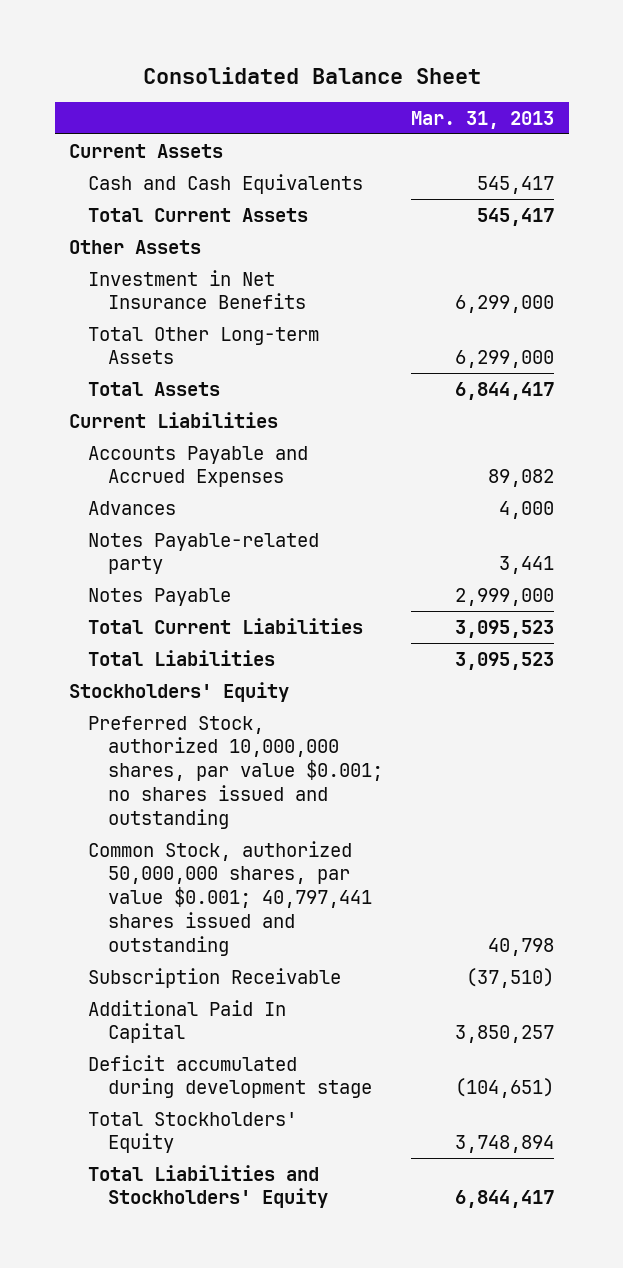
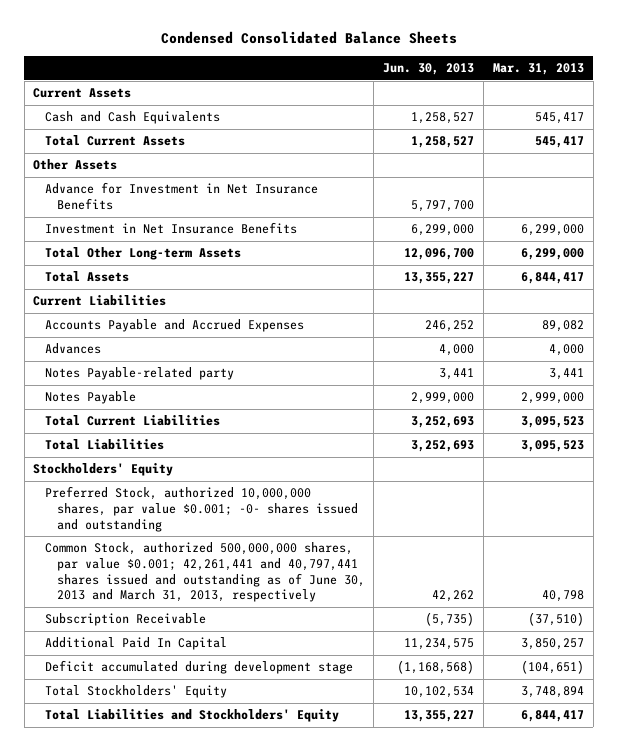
- Consolidated Balance Sheet
+ Condensed Consolidated Balance Sheets
- | Mar. 31, 2013
+ | Jun. 30, 2013 | Mar. 31, 2013
+ Advance for Investment in Net Insurance Benefits | 5,797,700 |
- Preferred Stock, authorized 10,000,000 shares, par value $0.001; no shares issued and outstanding
- Common Stock, authorized 50,000,000 shares, par value $0.001; 40,797,441 shares issued and outstanding | 40,798
+ Preferred Stock, authorized 10,000,000 shares, par value $0.001; -0- shares issued and outstanding
+ Common Stock, authorized 500,000,000 shares, par value $0.001; 42,261,441 and 40,797,441 shares issued and outstanding as of June 30, 2013 and March 31, 2013, respectively | 42,262 | 40,798

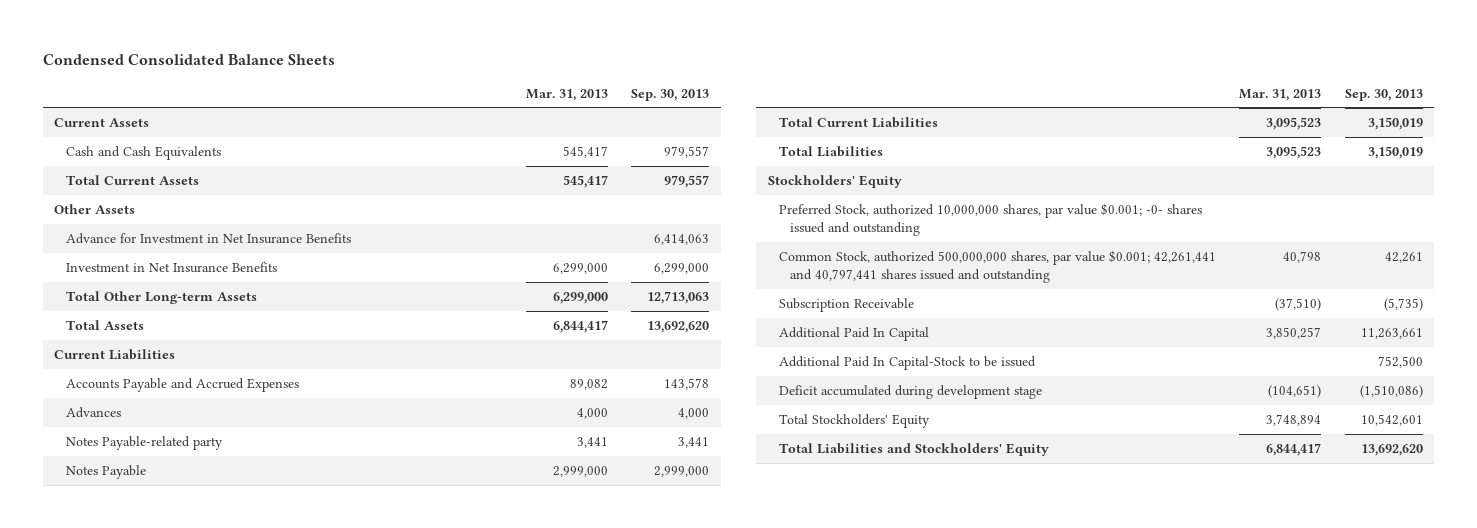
- | Jun. 30, 2013 | Mar. 31, 2013
+ | Mar. 31, 2013 | Sep. 30, 2013
- Common Stock, authorized 500,000,000 shares, par value $0.001; 42,261,441 and 40,797,441 shares issued and outstanding as of June 30, 2013 and March 31, 2013, respectively | 42,262 | 40,798
+ Common Stock, authorized 500,000,000 shares, par value $0.001; 42,261,441 and 40,797,441 shares issued and outstanding | 40,798 | 42,261
+ Additional Paid In Capital-Stock to be issued | | 752,500

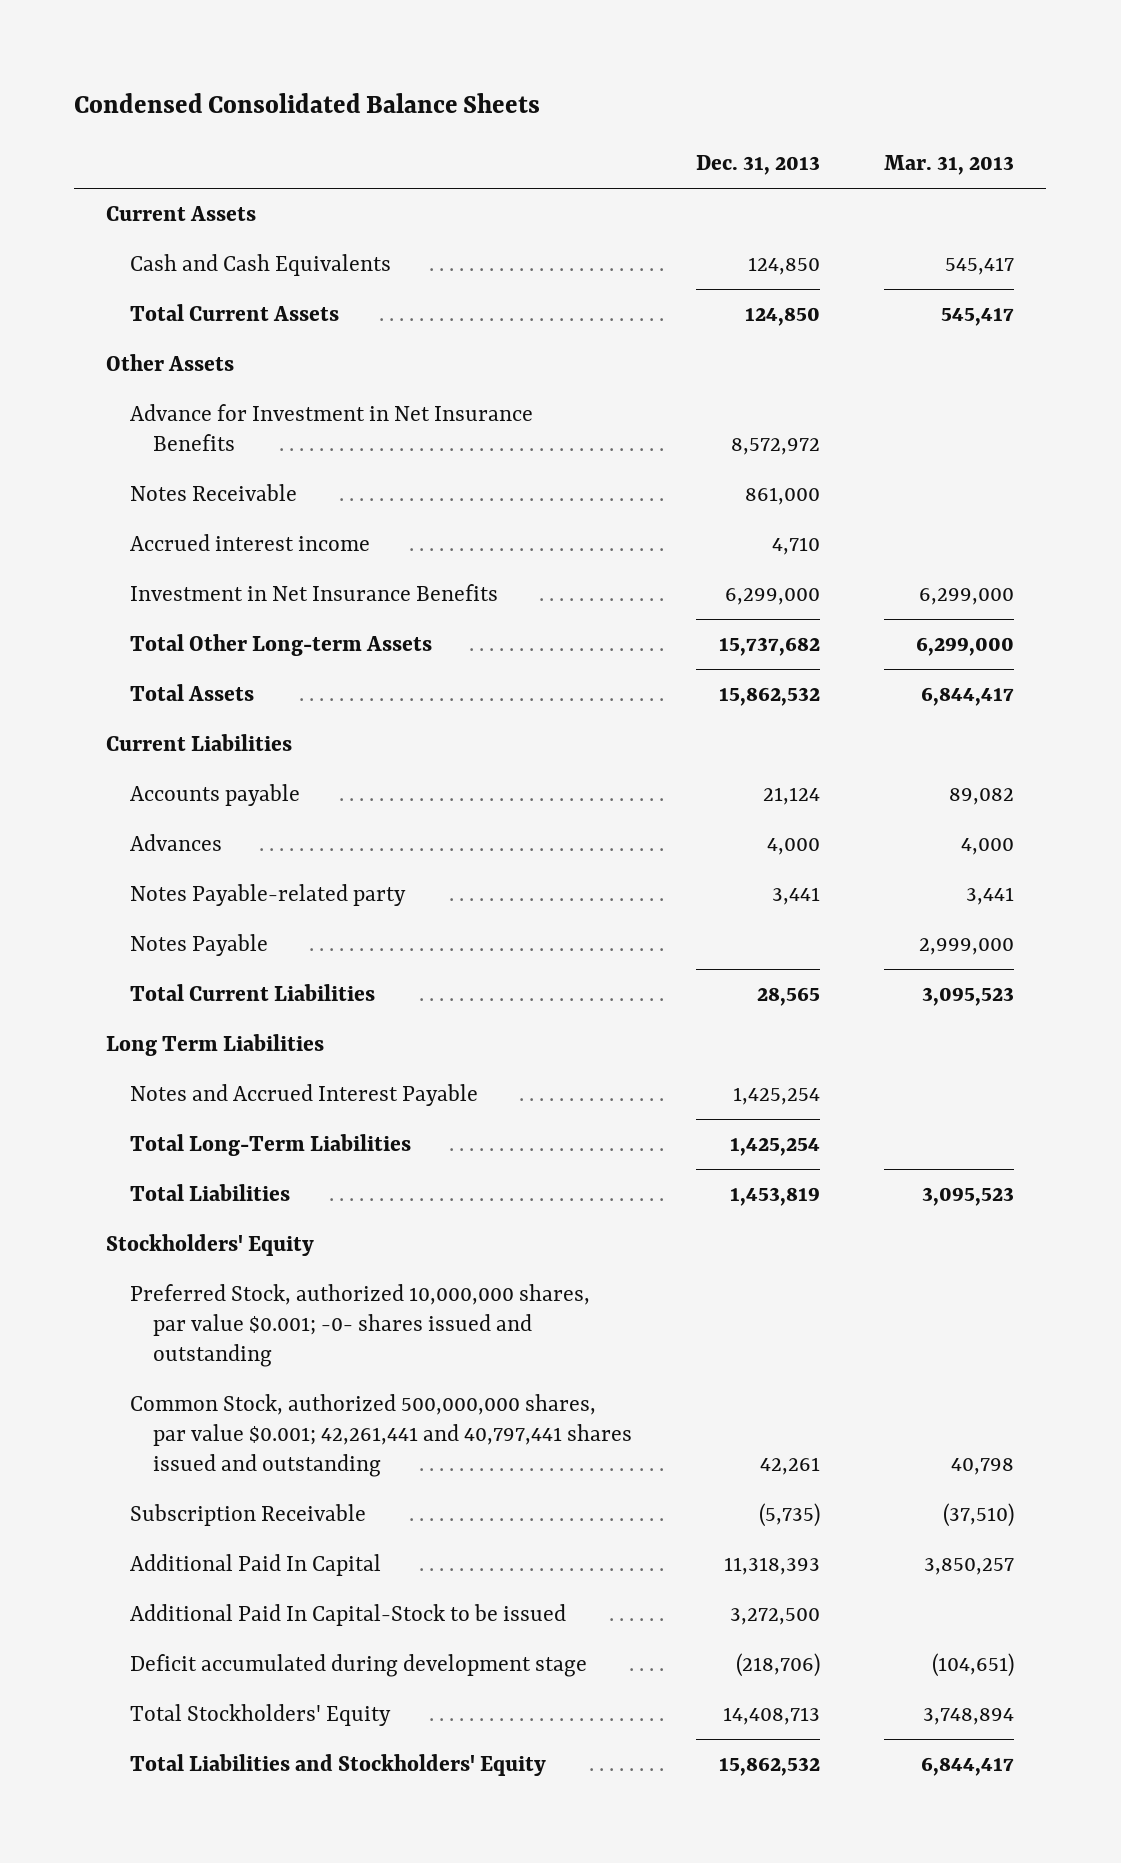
- | Mar. 31, 2013 | Sep. 30, 2013
+ | Dec. 31, 2013 | Mar. 31, 2013
+ Notes Receivable | 861,000 |
+ Accrued interest income | 4,710 |
- Accounts Payable and Accrued Expenses | 89,082 | 143,578
+ Accounts payable | 21,124 | 89,082
+ Long Term Liabilities
+ Notes and Accrued Interest Payable | 1,425,254 |
+ Total Long-Term Liabilities | 1,425,254 |

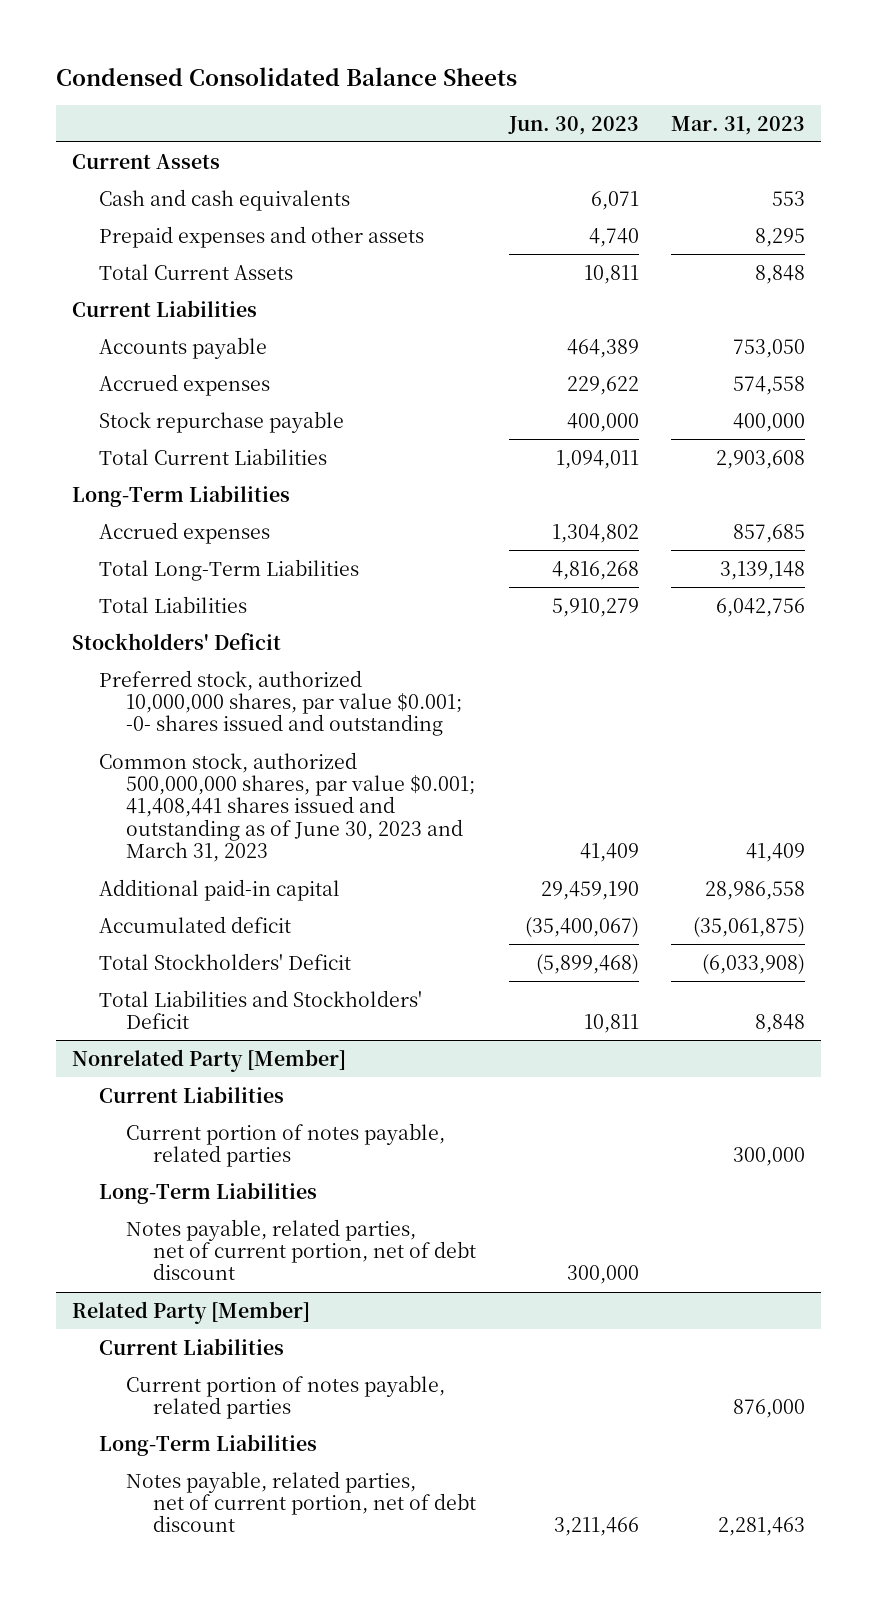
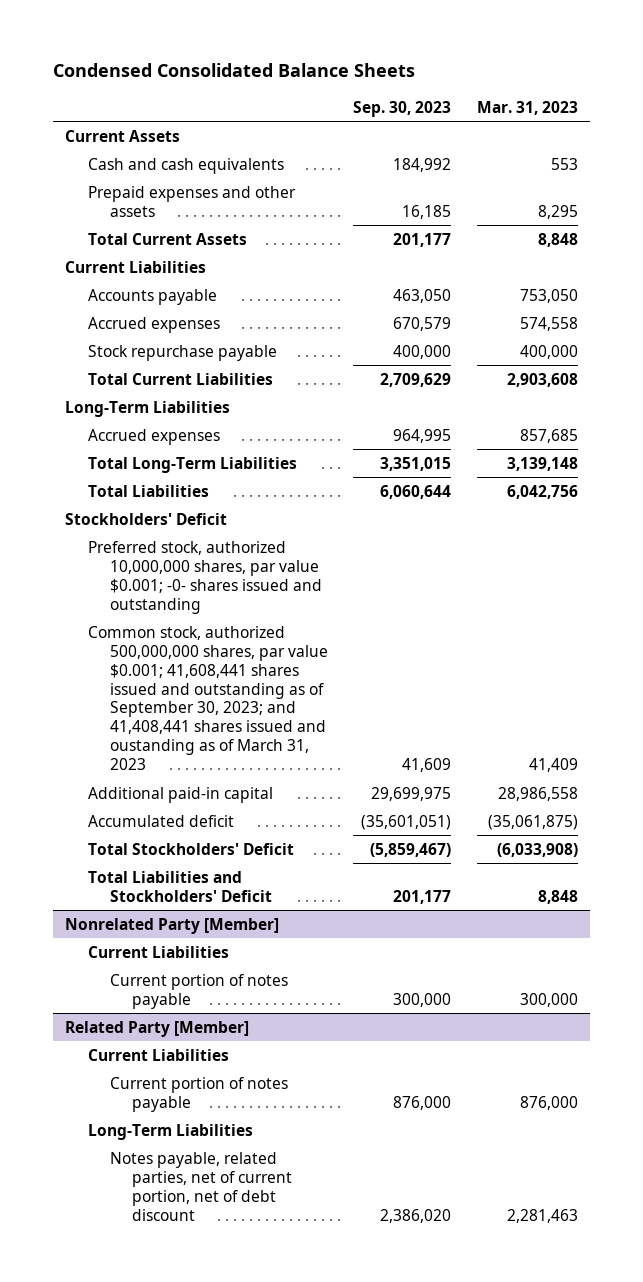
- | Jun. 30, 2023 | Mar. 31, 2023
+ | Sep. 30, 2023 | Mar. 31, 2023
- Common stock, authorized 500,000,000 shares, par value $0.001; 41,408,441 shares issued and outstanding as of June 30, 2023 and March 31, 2023 | 41,409 | 41,409
+ Common stock, authorized 500,000,000 shares, par value $0.001; 41,608,441 shares issued and outstanding as of September 30, 2023; and 41,408,441 shares issued and oustanding as of March 31, 2023 | 41,609 | 41,409
@ Nonrelated Party [Member]
- Current portion of notes payable, related parties | | 300,000
- Long-Term Liabilities
- Notes payable, related parties, net of current portion, net of debt discount | 300,000 |
+ Current portion of notes payable | 300,000 | 300,000
@ Related Party [Member]
- Current portion of notes payable, related parties | | 876,000
+ Current portion of notes payable | 876,000 | 876,000

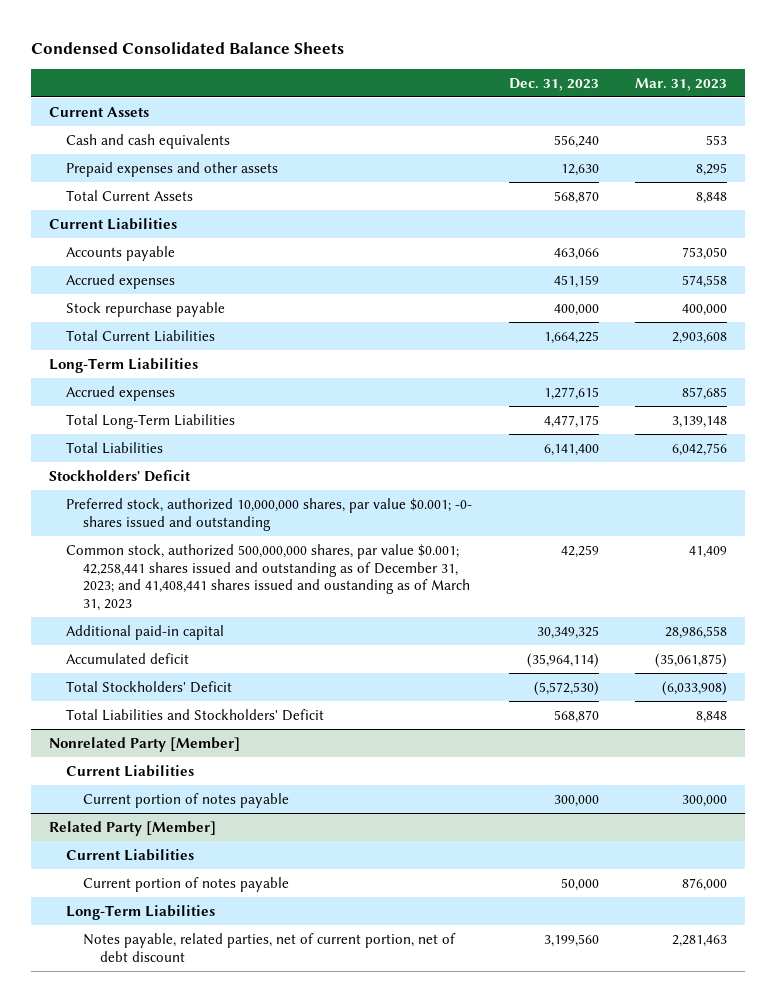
- | Sep. 30, 2023 | Mar. 31, 2023
+ | Dec. 31, 2023 | Mar. 31, 2023
- Common stock, authorized 500,000,000 shares, par value $0.001; 41,608,441 shares issued and outstanding as of September 30, 2023; and 41,408,441 shares issued and oustanding as of March 31, 2023 | 41,609 | 41,409
+ Common stock, authorized 500,000,000 shares, par value $0.001; 42,258,441 shares issued and outstanding as of December 31, 2023; and 41,408,441 shares issued and oustanding as of March 31, 2023 | 42,259 | 41,409

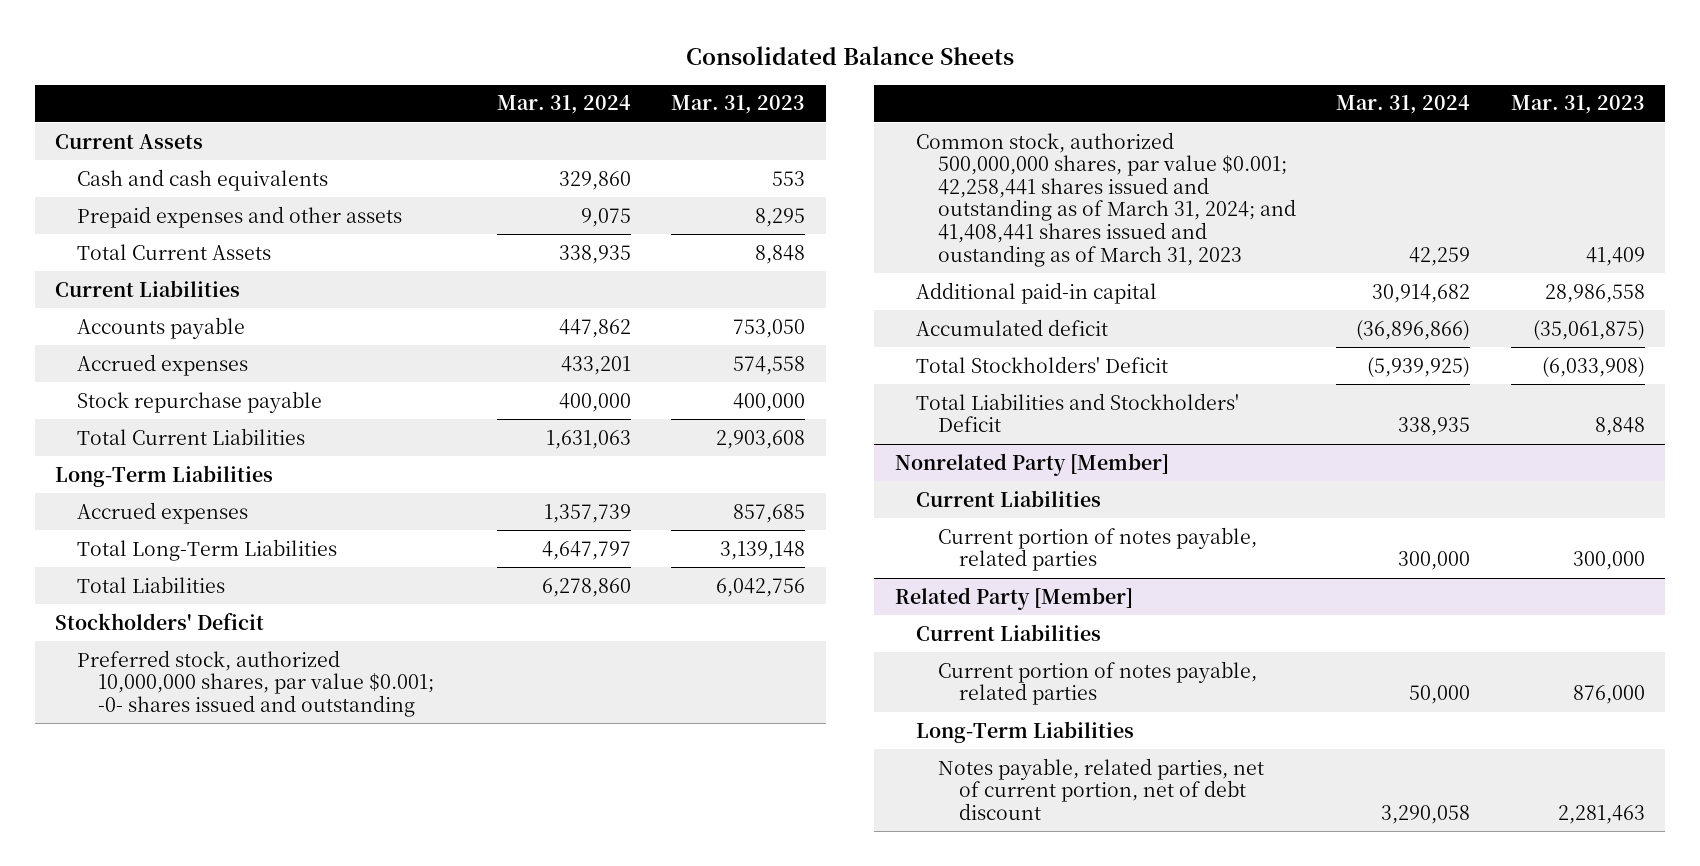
- Condensed Consolidated Balance Sheets
+ Consolidated Balance Sheets
- | Dec. 31, 2023 | Mar. 31, 2023
+ | Mar. 31, 2024 | Mar. 31, 2023
- Common stock, authorized 500,000,000 shares, par value $0.001; 42,258,441 shares issued and outstanding as of December 31, 2023; and 41,408,441 shares issued and oustanding as of March 31, 2023 | 42,259 | 41,409
+ Common stock, authorized 500,000,000 shares, par value $0.001; 42,258,441 shares issued and outstanding as of March 31, 2024; and 41,408,441 shares issued and oustanding as of March 31, 2023 | 42,259 | 41,409
@ Nonrelated Party [Member]
- Current portion of notes payable | 300,000 | 300,000
+ Current portion of notes payable, related parties | 300,000 | 300,000
@ Related Party [Member]
- Current portion of notes payable | 50,000 | 876,000
+ Current portion of notes payable, related parties | 50,000 | 876,000

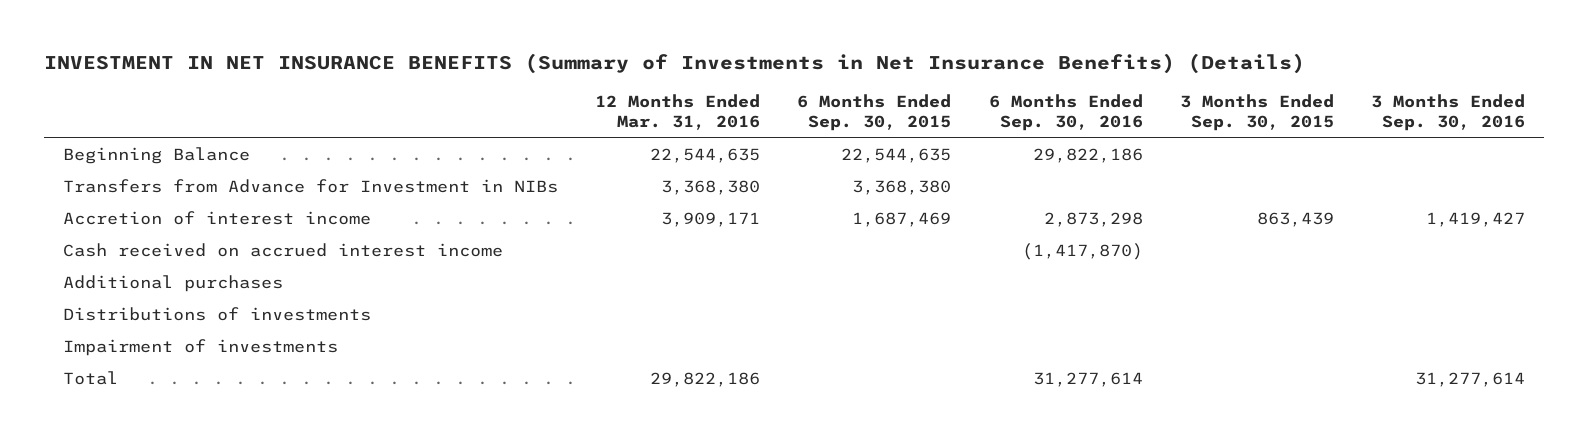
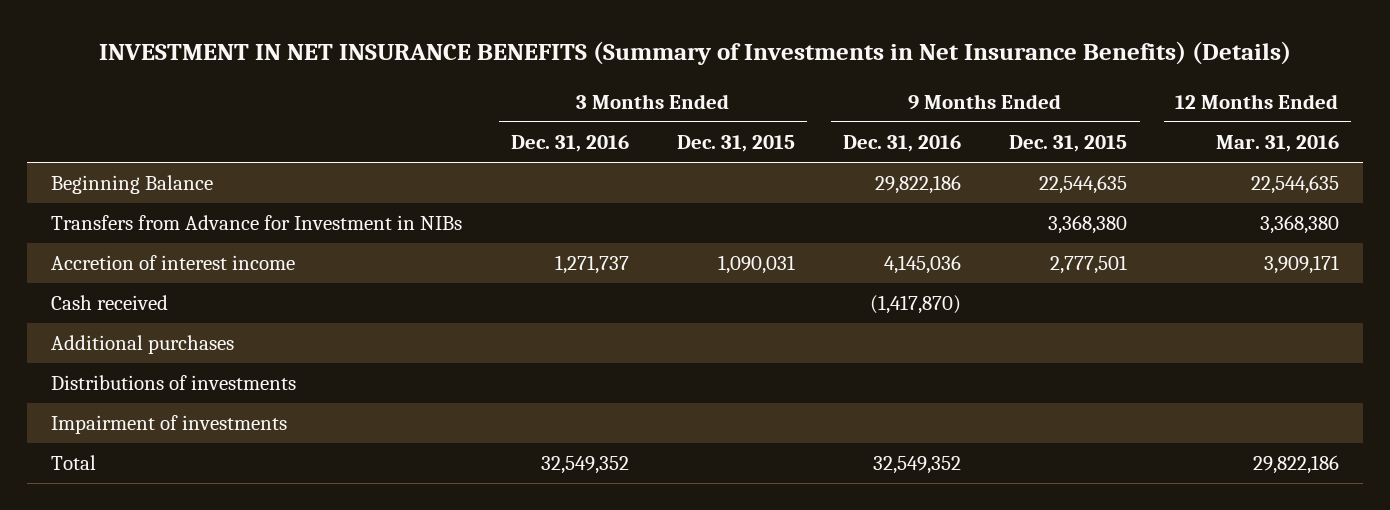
- | 12 Months Ended Mar. 31, 2016 | 6 Months Ended Sep. 30, 2015 | 6 Months Ended Sep. 30, 2016 | 3 Months Ended Sep. 30, 2015 | 3 Months Ended Sep. 30, 2016
+ | 3 Months Ended Dec. 31, 2016 | 3 Months Ended Dec. 31, 2015 | 9 Months Ended Dec. 31, 2016 | 9 Months Ended Dec. 31, 2015 | 12 Months Ended Mar. 31, 2016
- Cash received on accrued interest income | | | (1,417,870) | |
+ Cash received | | | (1,417,870) | |

